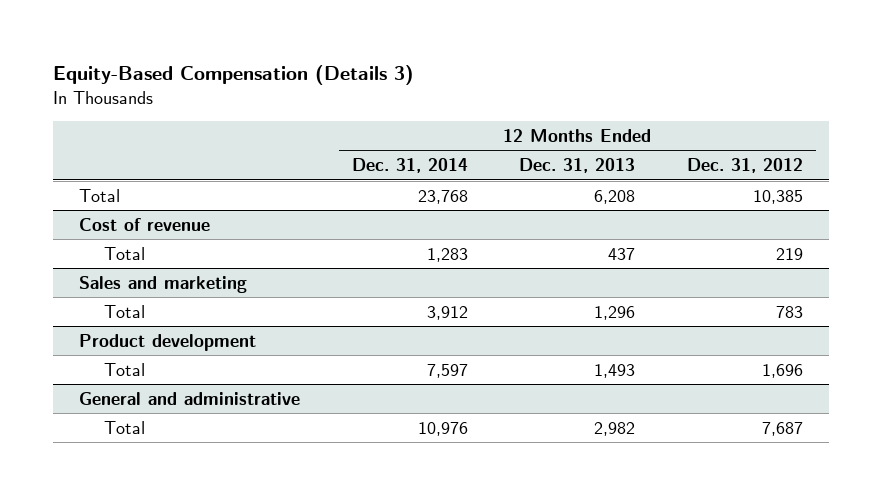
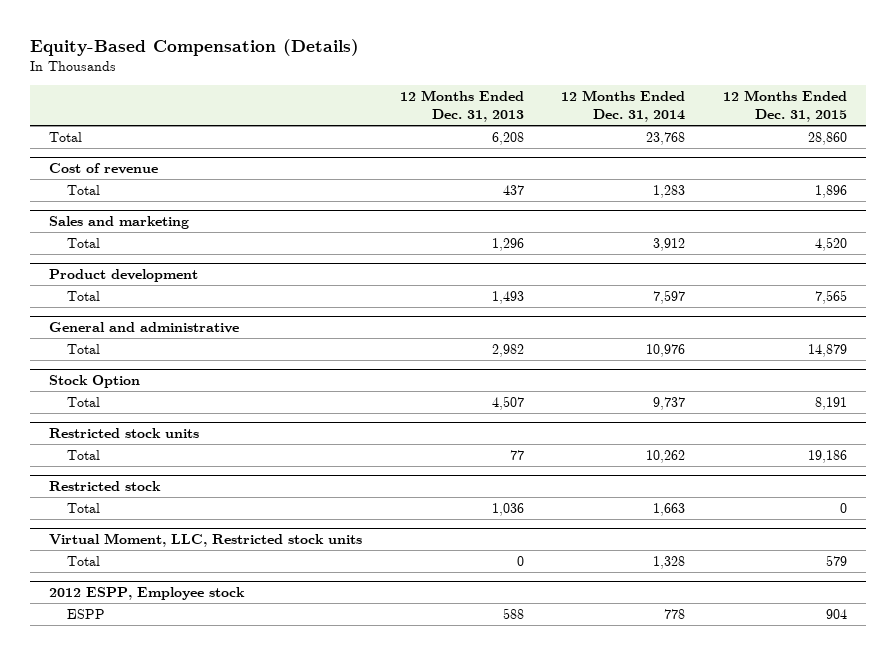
- Equity-Based Compensation (Details 3)
+ Equity-Based Compensation (Details)
- | 12 Months Ended Dec. 31, 2014 | 12 Months Ended Dec. 31, 2013 | 12 Months Ended Dec. 31, 2012
+ | 12 Months Ended Dec. 31, 2013 | 12 Months Ended Dec. 31, 2014 | 12 Months Ended Dec. 31, 2015
+ Stock Option
+ Total | 4,507 | 9,737 | 8,191
+ Restricted stock units
+ Total | 77 | 10,262 | 19,186
+ Restricted stock
+ Total | 1,036 | 1,663 | 0
+ Virtual Moment, LLC, Restricted stock units
+ Total | 0 | 1,328 | 579
+ 2012 ESPP, Employee stock
+ ESPP | 588 | 778 | 904

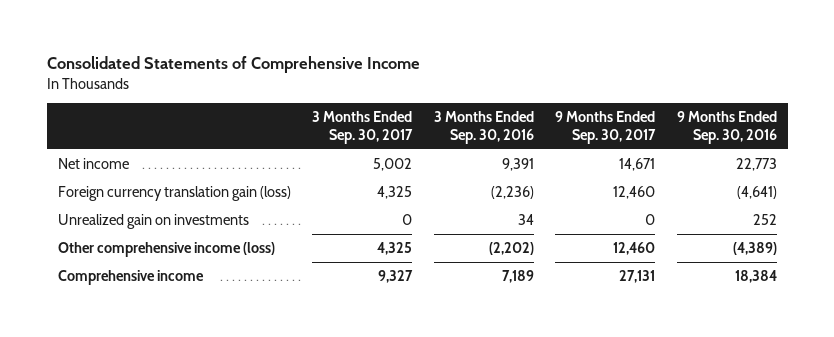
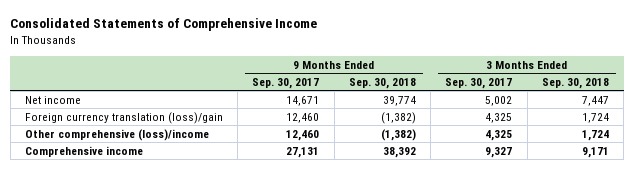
- | 3 Months Ended Sep. 30, 2017 | 3 Months Ended Sep. 30, 2016 | 9 Months Ended Sep. 30, 2017 | 9 Months Ended Sep. 30, 2016
+ | 9 Months Ended Sep. 30, 2017 | 9 Months Ended Sep. 30, 2018 | 3 Months Ended Sep. 30, 2017 | 3 Months Ended Sep. 30, 2018
- Foreign currency translation gain (loss) | 4,325 | (2,236) | 12,460 | (4,641)
- Unrealized gain on investments | 0 | 34 | 0 | 252
- Other comprehensive income (loss) | 4,325 | (2,202) | 12,460 | (4,389)
+ Foreign currency translation (loss)/gain | 12,460 | (1,382) | 4,325 | 1,724
+ Other comprehensive (loss)/income | 12,460 | (1,382) | 4,325 | 1,724

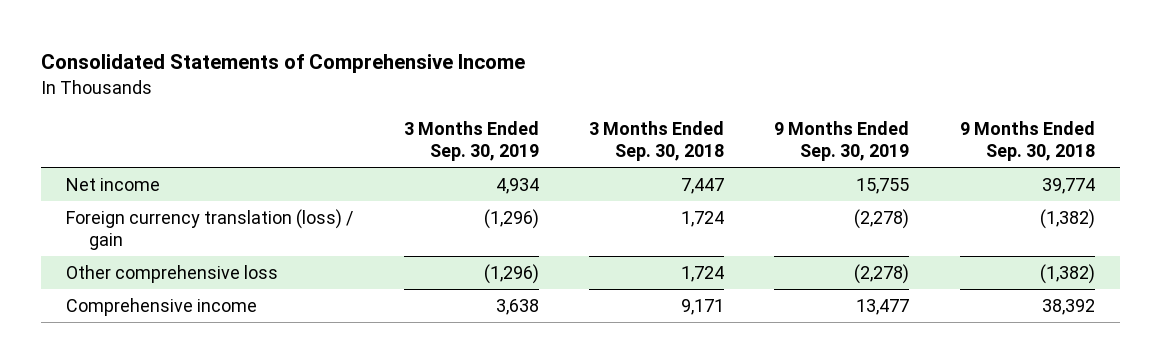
- | 9 Months Ended Sep. 30, 2017 | 9 Months Ended Sep. 30, 2018 | 3 Months Ended Sep. 30, 2017 | 3 Months Ended Sep. 30, 2018
+ | 3 Months Ended Sep. 30, 2019 | 3 Months Ended Sep. 30, 2018 | 9 Months Ended Sep. 30, 2019 | 9 Months Ended Sep. 30, 2018
- Foreign currency translation (loss)/gain | 12,460 | (1,382) | 4,325 | 1,724
- Other comprehensive (loss)/income | 12,460 | (1,382) | 4,325 | 1,724
+ Foreign currency translation (loss) / gain | (1,296) | 1,724 | (2,278) | (1,382)
+ Other comprehensive loss | (1,296) | 1,724 | (2,278) | (1,382)

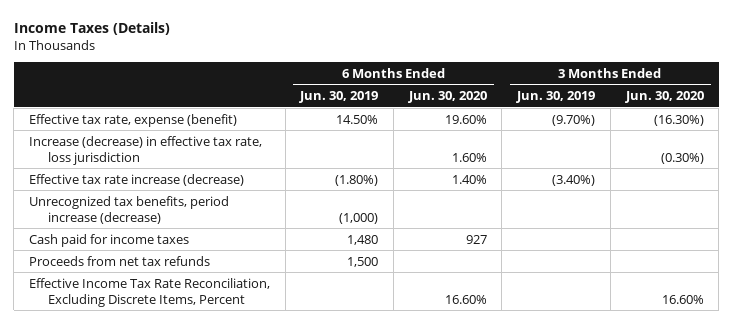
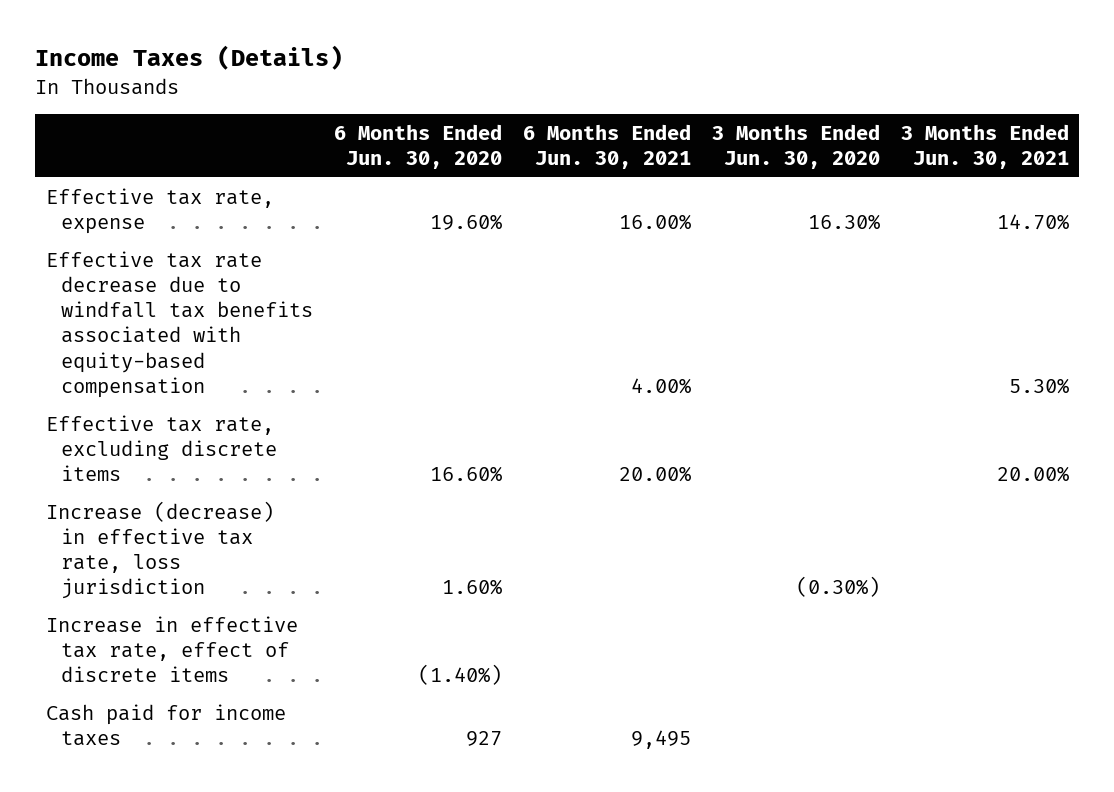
- | 6 Months Ended Jun. 30, 2019 | 6 Months Ended Jun. 30, 2020 | 3 Months Ended Jun. 30, 2019 | 3 Months Ended Jun. 30, 2020
+ | 6 Months Ended Jun. 30, 2020 | 6 Months Ended Jun. 30, 2021 | 3 Months Ended Jun. 30, 2020 | 3 Months Ended Jun. 30, 2021
- Effective tax rate, expense (benefit) | 14.50% | 19.60% | (9.70%) | (16.30%)
+ Effective tax rate, expense | 19.60% | 16.00% | 16.30% | 14.70%
+ Effective tax rate decrease due to windfall tax benefits associated with equity-based compensation | | 4.00% | | 5.30%
+ Effective tax rate, excluding discrete items | 16.60% | 20.00% | | 20.00%
- Effective tax rate increase (decrease) | (1.80%) | 1.40% | (3.40%) |
- Unrecognized tax benefits, period increase (decrease) | (1,000) | | |
+ Increase in effective tax rate, effect of discrete items | (1.40%) | | |
- Proceeds from net tax refunds | 1,500 | | |
- Effective Income Tax Rate Reconciliation, Excluding Discrete Items, Percent | | 16.60% | | 16.60%

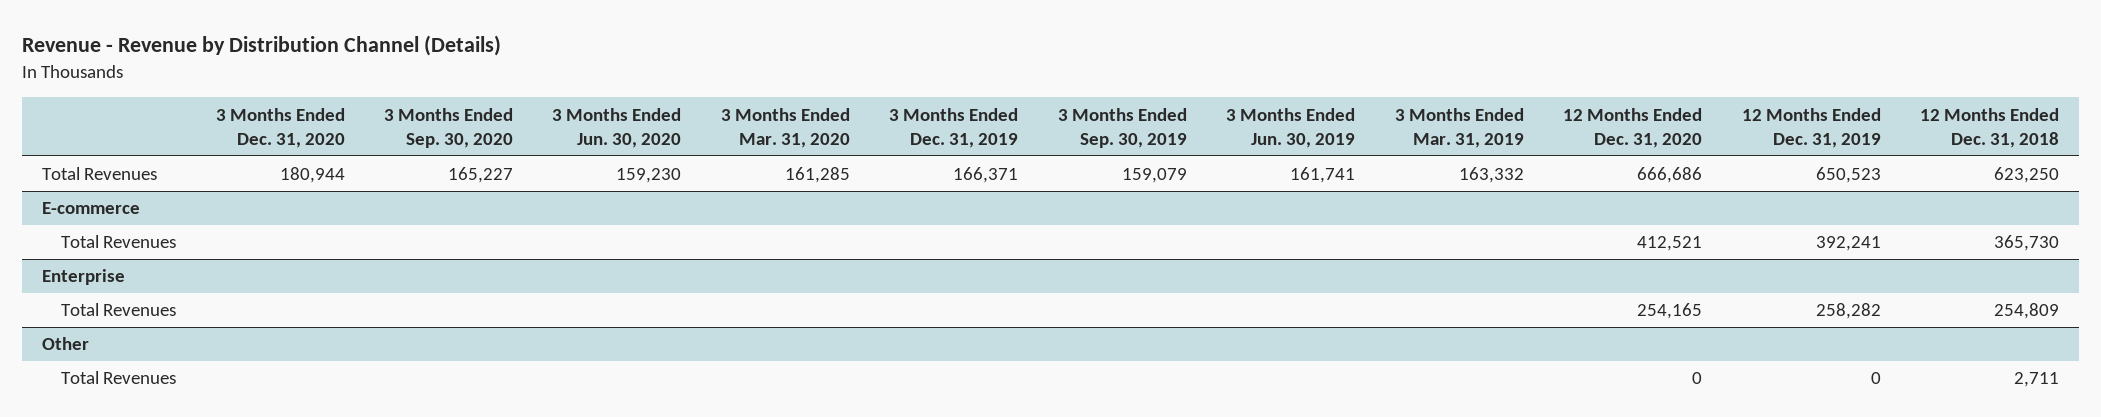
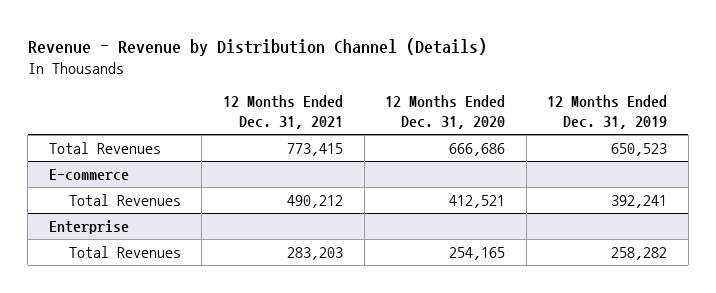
- | 3 Months Ended Dec. 31, 2020 | 3 Months Ended Sep. 30, 2020 | 3 Months Ended Jun. 30, 2020 | 3 Months Ended Mar. 31, 2020 | 3 Months Ended Dec. 31, 2019 | 3 Months Ended Sep. 30, 2019 | 3 Months Ended Jun. 30, 2019 | 3 Months Ended Mar. 31, 2019 | 12 Months Ended Dec. 31, 2020 | 12 Months Ended Dec. 31, 2019 | 12 Months Ended Dec. 31, 2018
+ | 12 Months Ended Dec. 31, 2021 | 12 Months Ended Dec. 31, 2020 | 12 Months Ended Dec. 31, 2019
- Other
- Total Revenues | | | | | | | | | 0 | 0 | 2,711

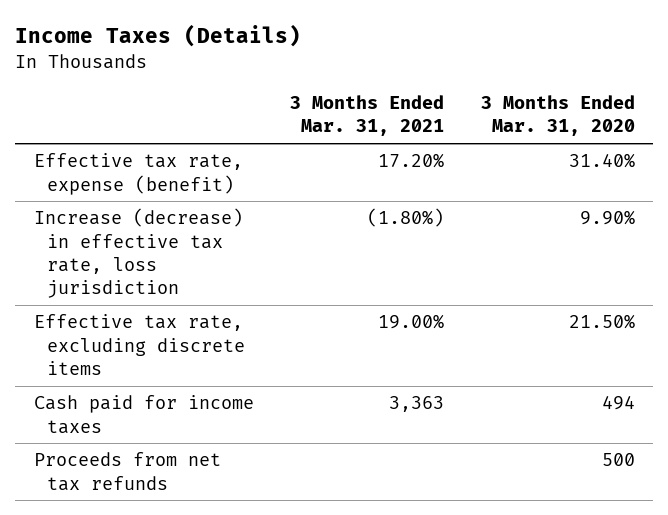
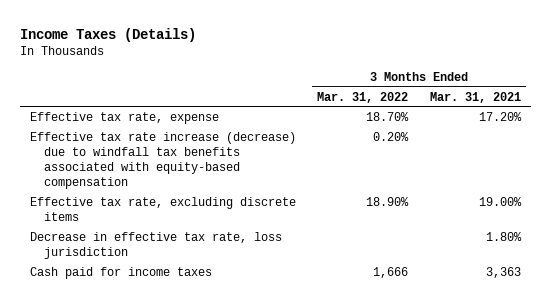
- | 3 Months Ended Mar. 31, 2021 | 3 Months Ended Mar. 31, 2020
+ | 3 Months Ended Mar. 31, 2022 | 3 Months Ended Mar. 31, 2021
- Effective tax rate, expense (benefit) | 17.20% | 31.40%
- Increase (decrease) in effective tax rate, loss jurisdiction | (1.80%) | 9.90%
+ Effective tax rate, expense | 18.70% | 17.20%
+ Effective tax rate increase (decrease) due to windfall tax benefits associated with equity-based compensation | 0.20% |
+ Decrease in effective tax rate, loss jurisdiction | | 1.80%
- Proceeds from net tax refunds | | 500

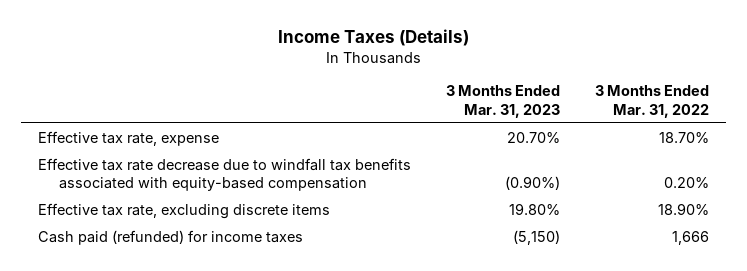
- | 3 Months Ended Mar. 31, 2022 | 3 Months Ended Mar. 31, 2021
+ | 3 Months Ended Mar. 31, 2023 | 3 Months Ended Mar. 31, 2022
- Effective tax rate increase (decrease) due to windfall tax benefits associated with equity-based compensation | 0.20% |
+ Effective tax rate decrease due to windfall tax benefits associated with equity-based compensation | (0.90%) | 0.20%
- Decrease in effective tax rate, loss jurisdiction | | 1.80%
- Cash paid for income taxes | 1,666 | 3,363
+ Cash paid (refunded) for income taxes | (5,150) | 1,666

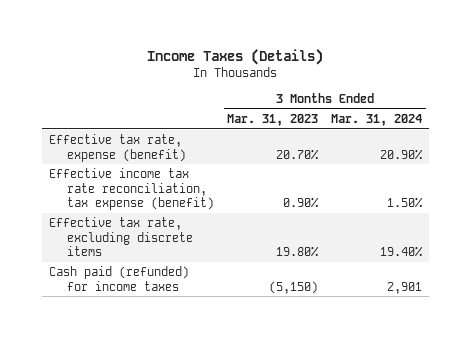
- | 3 Months Ended Mar. 31, 2023 | 3 Months Ended Mar. 31, 2022
+ | 3 Months Ended Mar. 31, 2023 | 3 Months Ended Mar. 31, 2024
- Effective tax rate, expense | 20.70% | 18.70%
- Effective tax rate decrease due to windfall tax benefits associated with equity-based compensation | (0.90%) | 0.20%
+ Effective tax rate, expense (benefit) | 20.70% | 20.90%
+ Effective income tax rate reconciliation, tax expense (benefit) | 0.90% | 1.50%

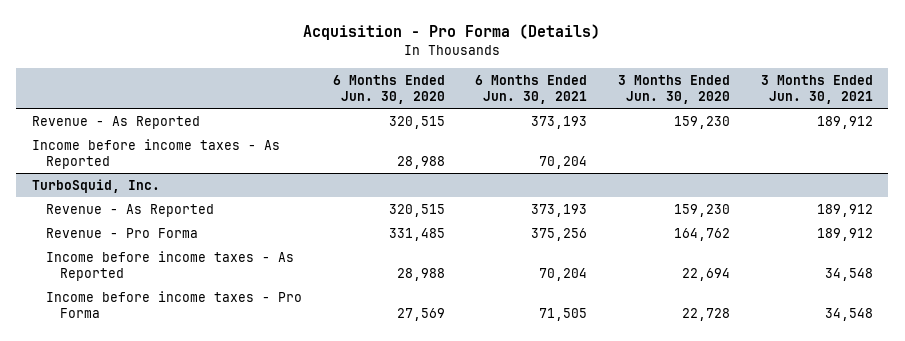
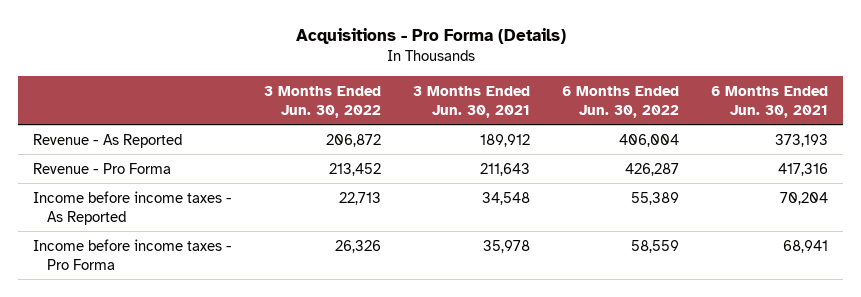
- Acquisition - Pro Forma (Details)
+ Acquisitions - Pro Forma (Details)
- | 6 Months Ended Jun. 30, 2020 | 6 Months Ended Jun. 30, 2021 | 3 Months Ended Jun. 30, 2020 | 3 Months Ended Jun. 30, 2021
+ | 3 Months Ended Jun. 30, 2022 | 3 Months Ended Jun. 30, 2021 | 6 Months Ended Jun. 30, 2022 | 6 Months Ended Jun. 30, 2021
- Income before income taxes - As Reported | 28,988 | 70,204 | |
- TurboSquid, Inc.
- Revenue - As Reported | 320,515 | 373,193 | 159,230 | 189,912
- Revenue - Pro Forma | 331,485 | 375,256 | 164,762 | 189,912
+ Revenue - Pro Forma | 213,452 | 211,643 | 426,287 | 417,316
- Income before income taxes - Pro Forma | 27,569 | 71,505 | 22,728 | 34,548
+ Income before income taxes - Pro Forma | 26,326 | 35,978 | 58,559 | 68,941

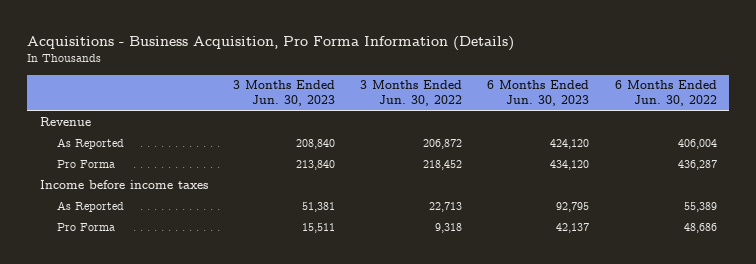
- Acquisitions - Pro Forma (Details)
+ Acquisitions - Business Acquisition, Pro Forma Information (Details)
- | 3 Months Ended Jun. 30, 2022 | 3 Months Ended Jun. 30, 2021 | 6 Months Ended Jun. 30, 2022 | 6 Months Ended Jun. 30, 2021
+ | 3 Months Ended Jun. 30, 2023 | 3 Months Ended Jun. 30, 2022 | 6 Months Ended Jun. 30, 2023 | 6 Months Ended Jun. 30, 2022
- Revenue - As Reported | 206,872 | 189,912 | 406,004 | 373,193
- Revenue - Pro Forma | 213,452 | 211,643 | 426,287 | 417,316
- Income before income taxes - As Reported | 22,713 | 34,548 | 55,389 | 70,204
- Income before income taxes - Pro Forma | 26,326 | 35,978 | 58,559 | 68,941
+ Revenue
+ As Reported | 208,840 | 206,872 | 424,120 | 406,004
+ Pro Forma | 213,840 | 218,452 | 434,120 | 436,287
+ Income before income taxes
+ As Reported | 51,381 | 22,713 | 92,795 | 55,389
+ Pro Forma | 15,511 | 9,318 | 42,137 | 48,686

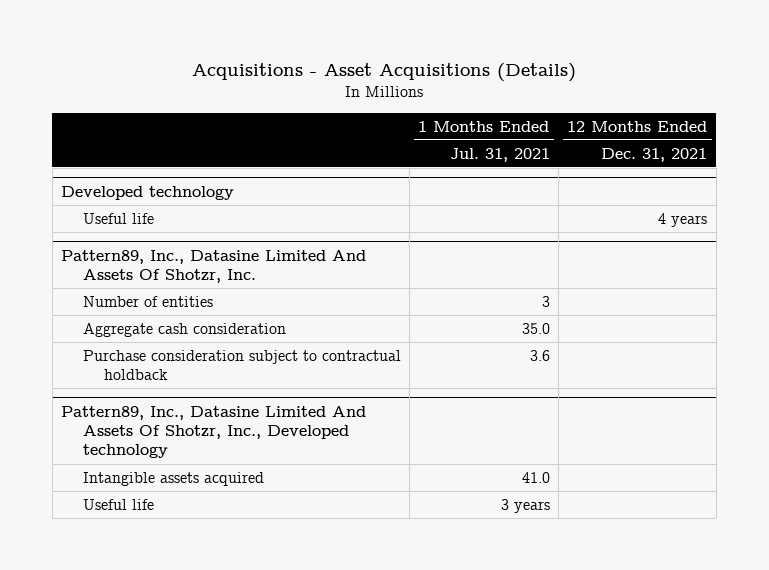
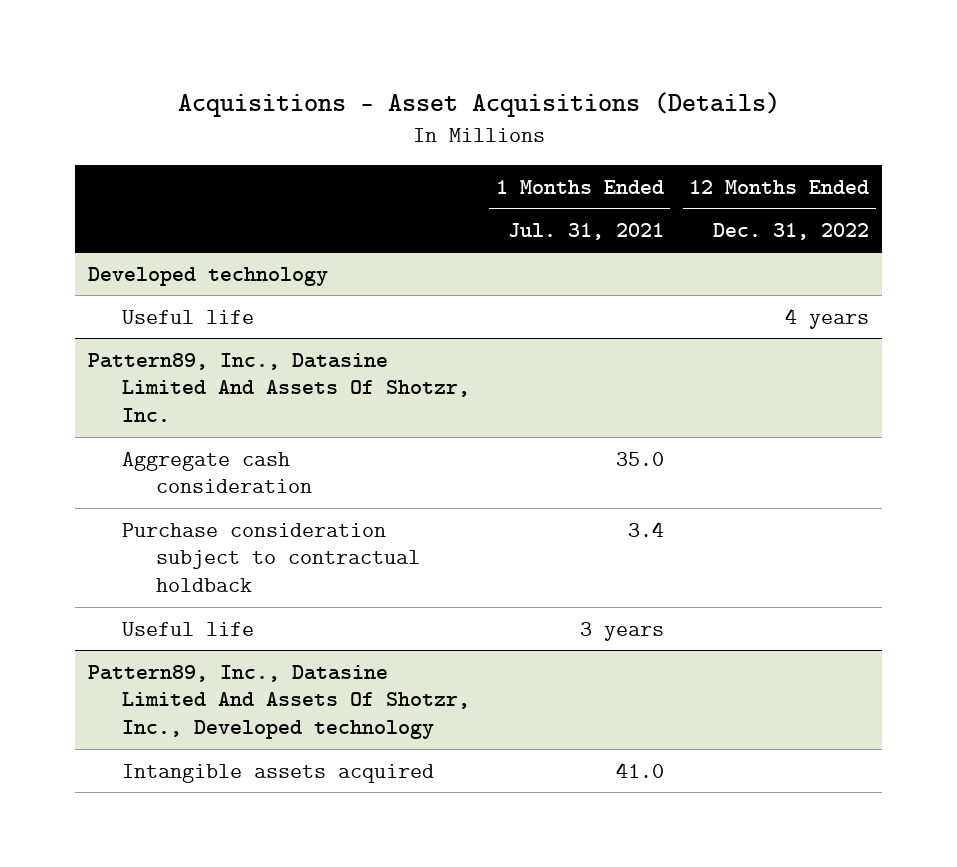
- | 1 Months Ended Jul. 31, 2021 | 12 Months Ended Dec. 31, 2021
+ | 1 Months Ended Jul. 31, 2021 | 12 Months Ended Dec. 31, 2022
@ Pattern89, Inc., Datasine Limited And Assets Of Shotzr, Inc.
- Number of entities | 3 |
- Purchase consideration subject to contractual holdback | 3.6 |
+ Purchase consideration subject to contractual holdback | 3.4 |
+ Useful life | 3 years |
@ Pattern89, Inc., Datasine Limited And Assets Of Shotzr, Inc., Developed technology
- Useful life | 3 years |

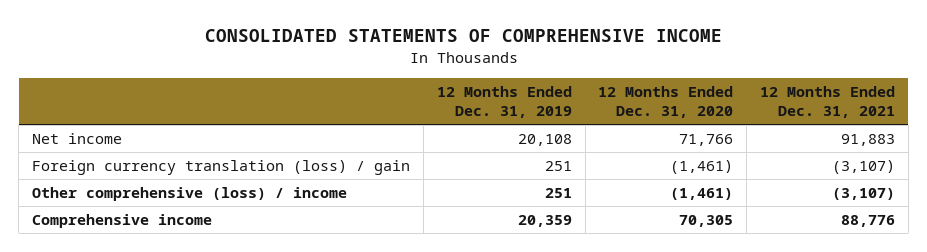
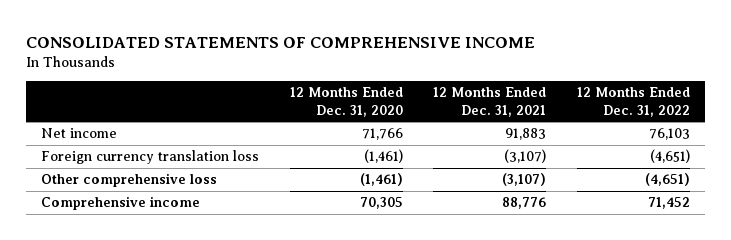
- | 12 Months Ended Dec. 31, 2019 | 12 Months Ended Dec. 31, 2020 | 12 Months Ended Dec. 31, 2021
+ | 12 Months Ended Dec. 31, 2020 | 12 Months Ended Dec. 31, 2021 | 12 Months Ended Dec. 31, 2022
- Foreign currency translation (loss) / gain | 251 | (1,461) | (3,107)
- Other comprehensive (loss) / income | 251 | (1,461) | (3,107)
+ Foreign currency translation loss | (1,461) | (3,107) | (4,651)
+ Other comprehensive loss | (1,461) | (3,107) | (4,651)

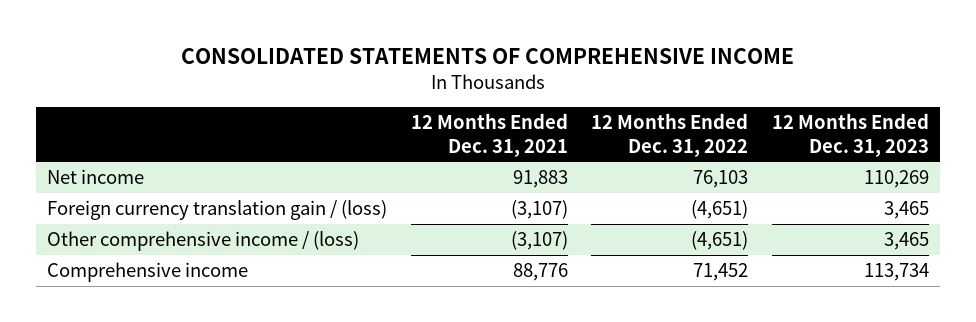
- | 12 Months Ended Dec. 31, 2020 | 12 Months Ended Dec. 31, 2021 | 12 Months Ended Dec. 31, 2022
+ | 12 Months Ended Dec. 31, 2021 | 12 Months Ended Dec. 31, 2022 | 12 Months Ended Dec. 31, 2023
- Foreign currency translation loss | (1,461) | (3,107) | (4,651)
- Other comprehensive loss | (1,461) | (3,107) | (4,651)
+ Foreign currency translation gain / (loss) | (3,107) | (4,651) | 3,465
+ Other comprehensive income / (loss) | (3,107) | (4,651) | 3,465

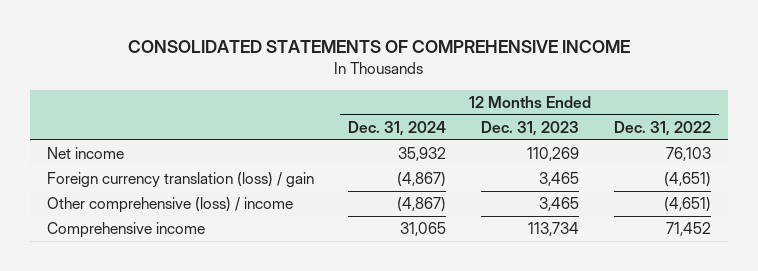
- | 12 Months Ended Dec. 31, 2021 | 12 Months Ended Dec. 31, 2022 | 12 Months Ended Dec. 31, 2023
+ | 12 Months Ended Dec. 31, 2024 | 12 Months Ended Dec. 31, 2023 | 12 Months Ended Dec. 31, 2022
- Foreign currency translation gain / (loss) | (3,107) | (4,651) | 3,465
- Other comprehensive income / (loss) | (3,107) | (4,651) | 3,465
+ Foreign currency translation (loss) / gain | (4,867) | 3,465 | (4,651)
+ Other comprehensive (loss) / income | (4,867) | 3,465 | (4,651)

